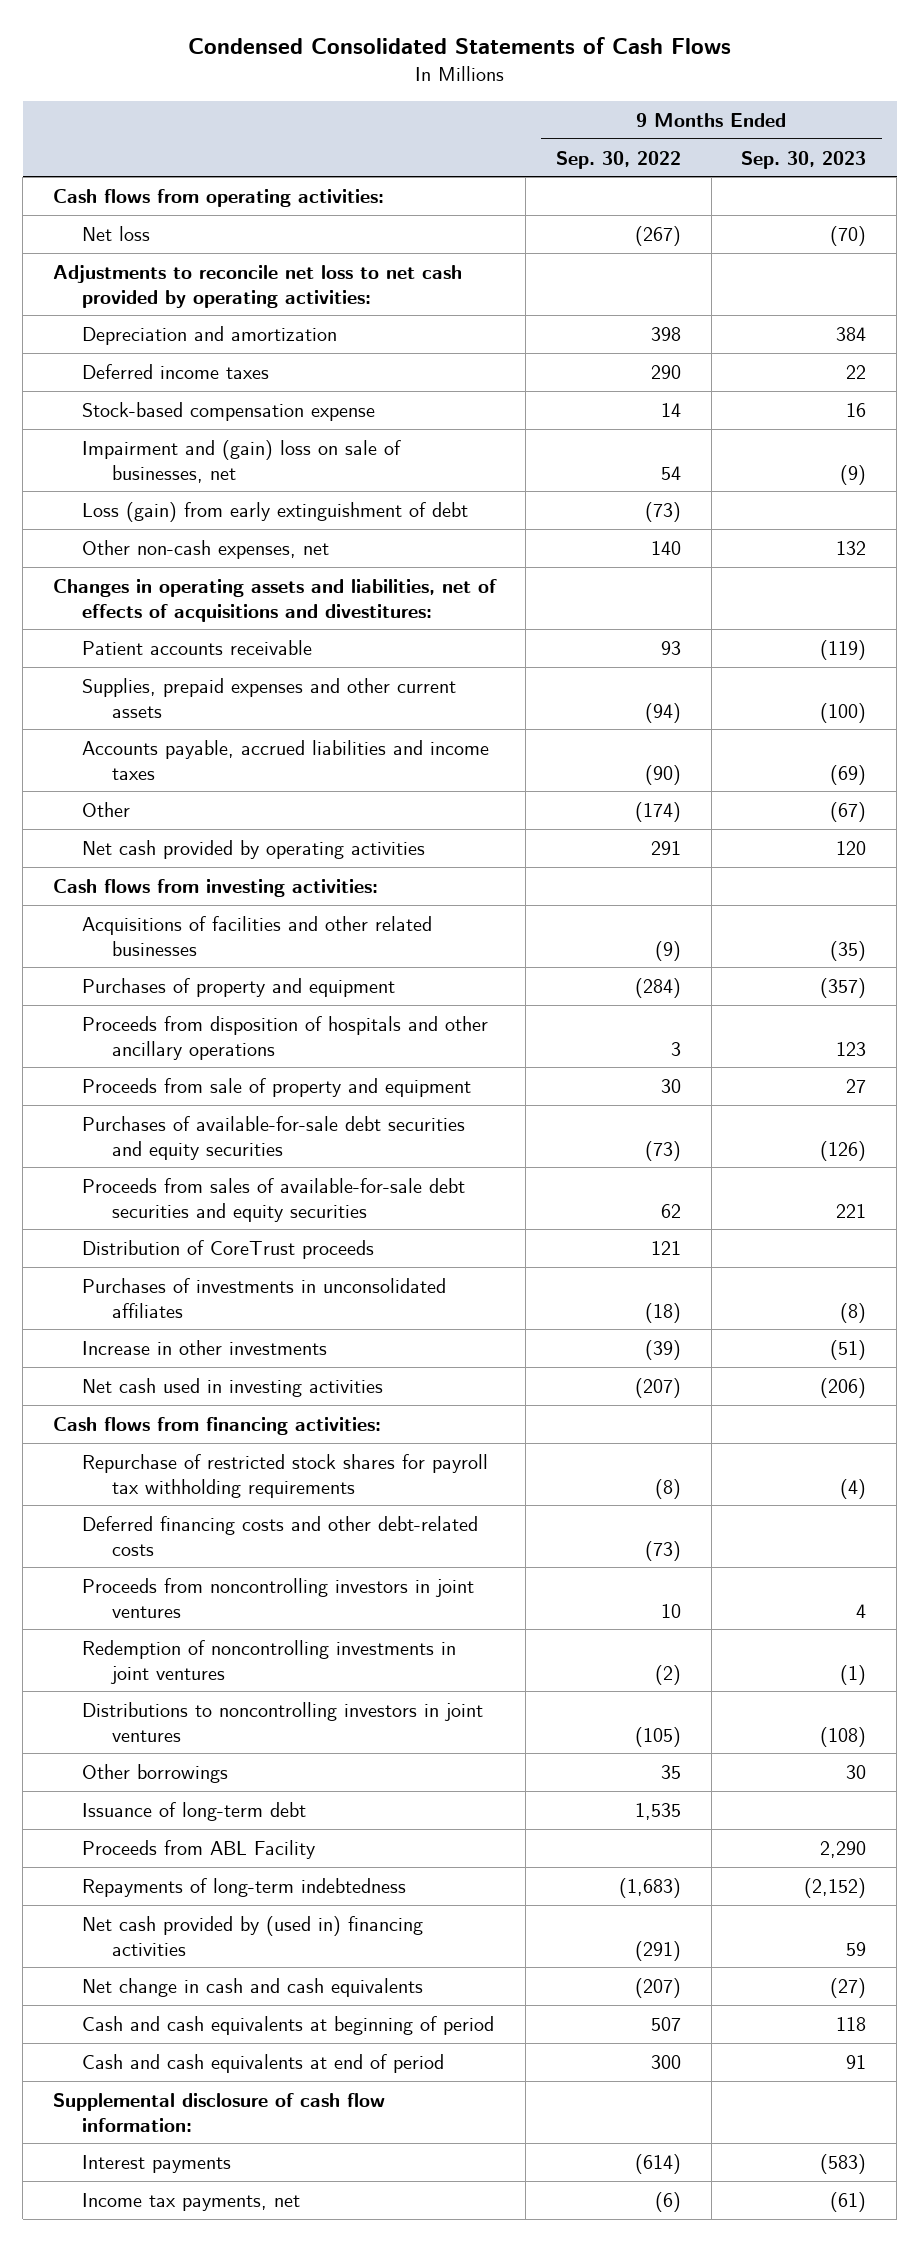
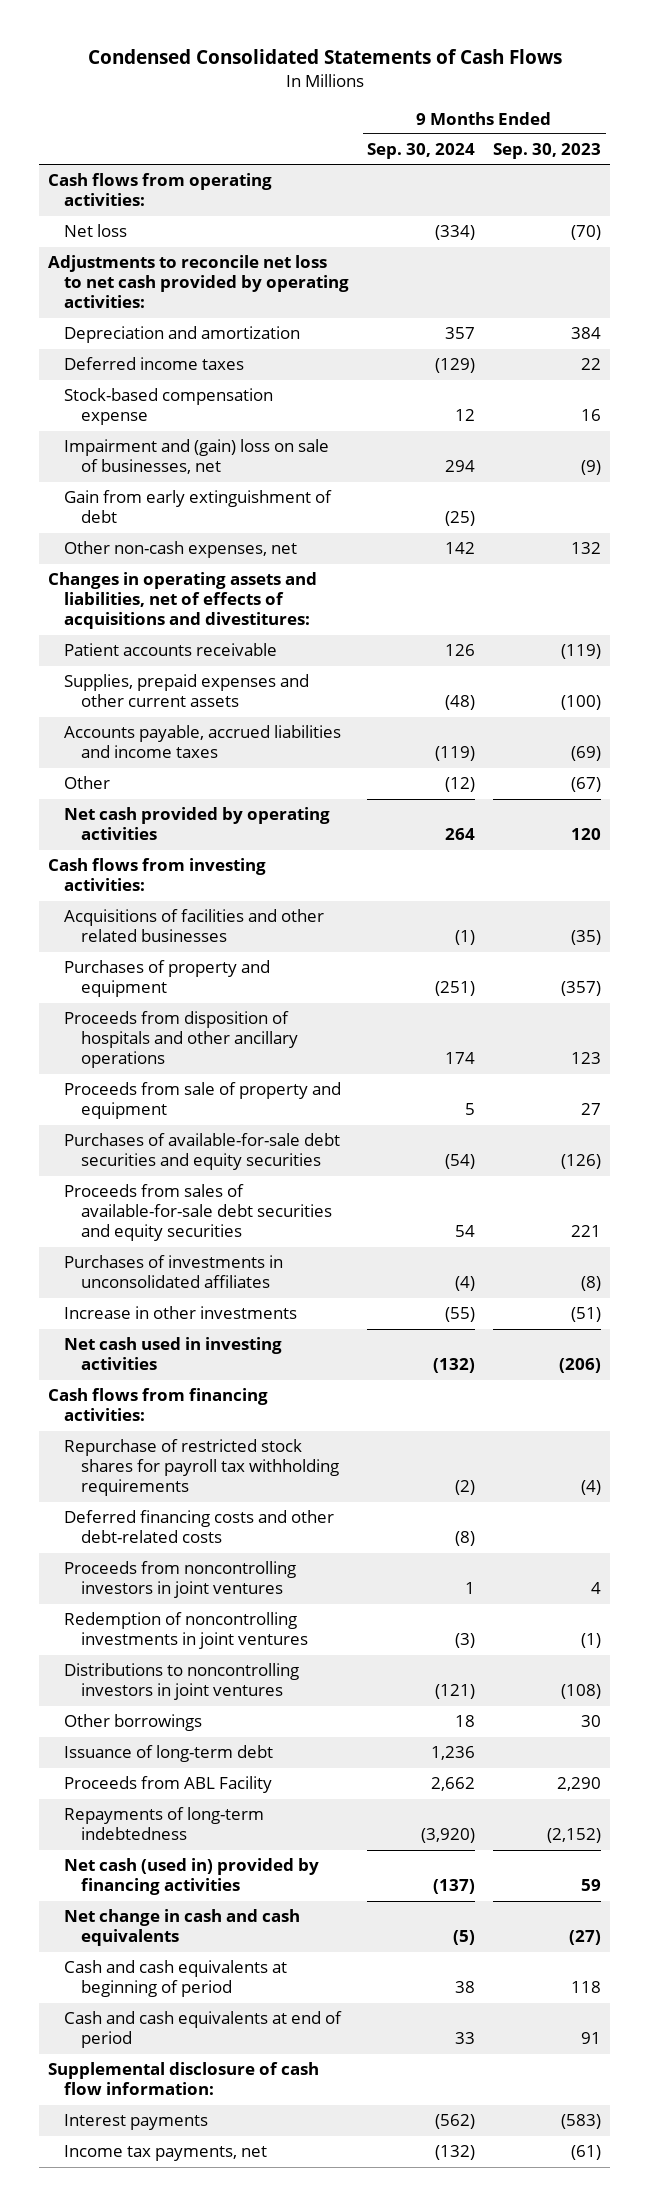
- | 9 Months Ended Sep. 30, 2022 | 9 Months Ended Sep. 30, 2023
+ | 9 Months Ended Sep. 30, 2024 | 9 Months Ended Sep. 30, 2023
- Loss (gain) from early extinguishment of debt | (73) |
+ Gain from early extinguishment of debt | (25) |
- Distribution of CoreTrust proceeds | 121 |
- Net cash provided by (used in) financing activities | (291) | 59
+ Net cash (used in) provided by financing activities | (137) | 59

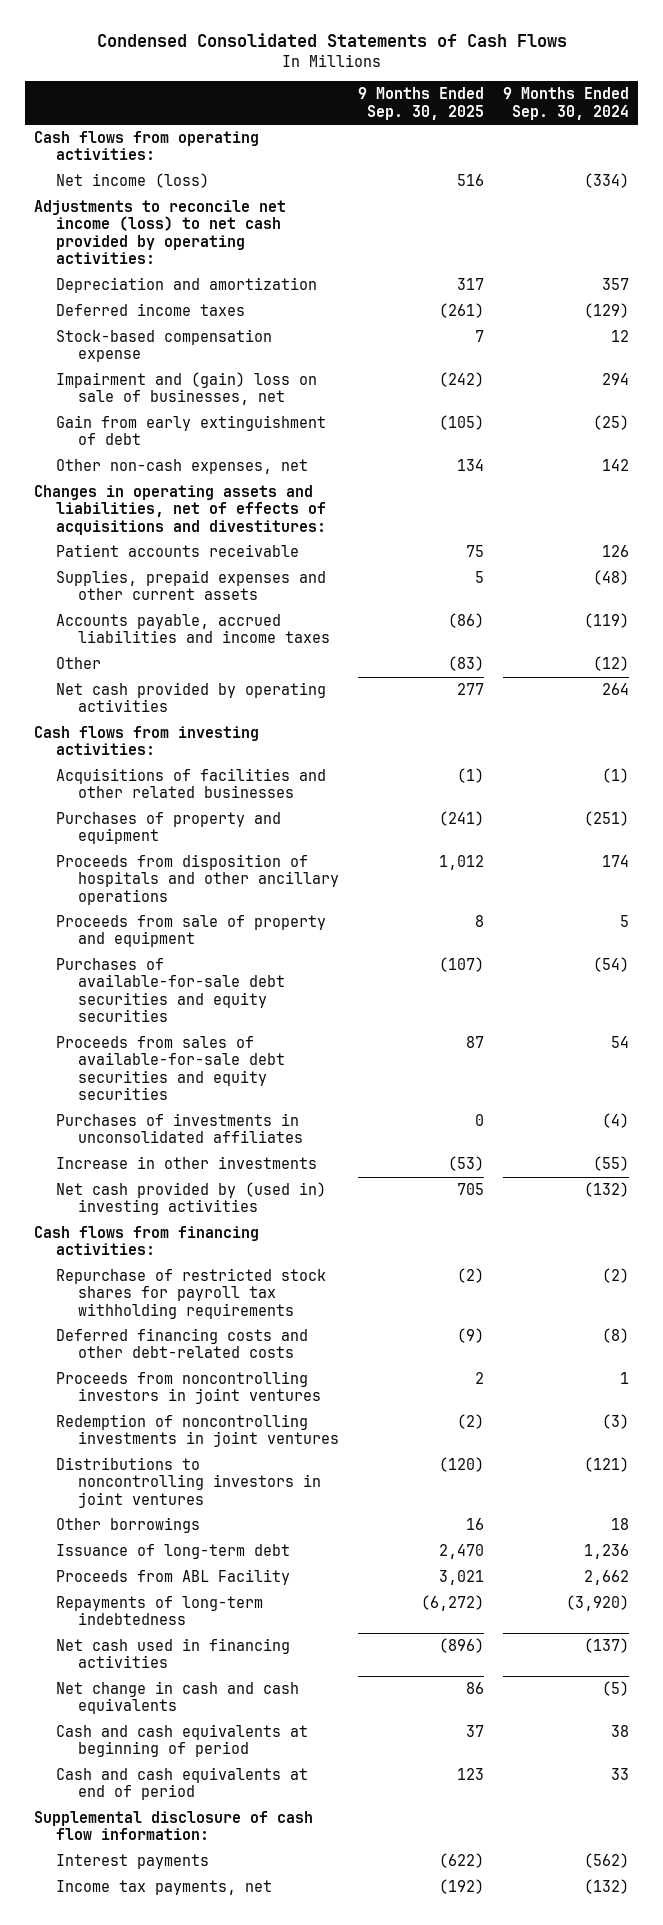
- | 9 Months Ended Sep. 30, 2024 | 9 Months Ended Sep. 30, 2023
+ | 9 Months Ended Sep. 30, 2025 | 9 Months Ended Sep. 30, 2024
- Net loss | (334) | (70)
- Adjustments to reconcile net loss to net cash provided by operating activities:
+ Net income (loss) | 516 | (334)
+ Adjustments to reconcile net income (loss) to net cash provided by operating activities:
- Net cash used in investing activities | (132) | (206)
+ Net cash provided by (used in) investing activities | 705 | (132)
- Net cash (used in) provided by financing activities | (137) | 59
+ Net cash used in financing activities | (896) | (137)

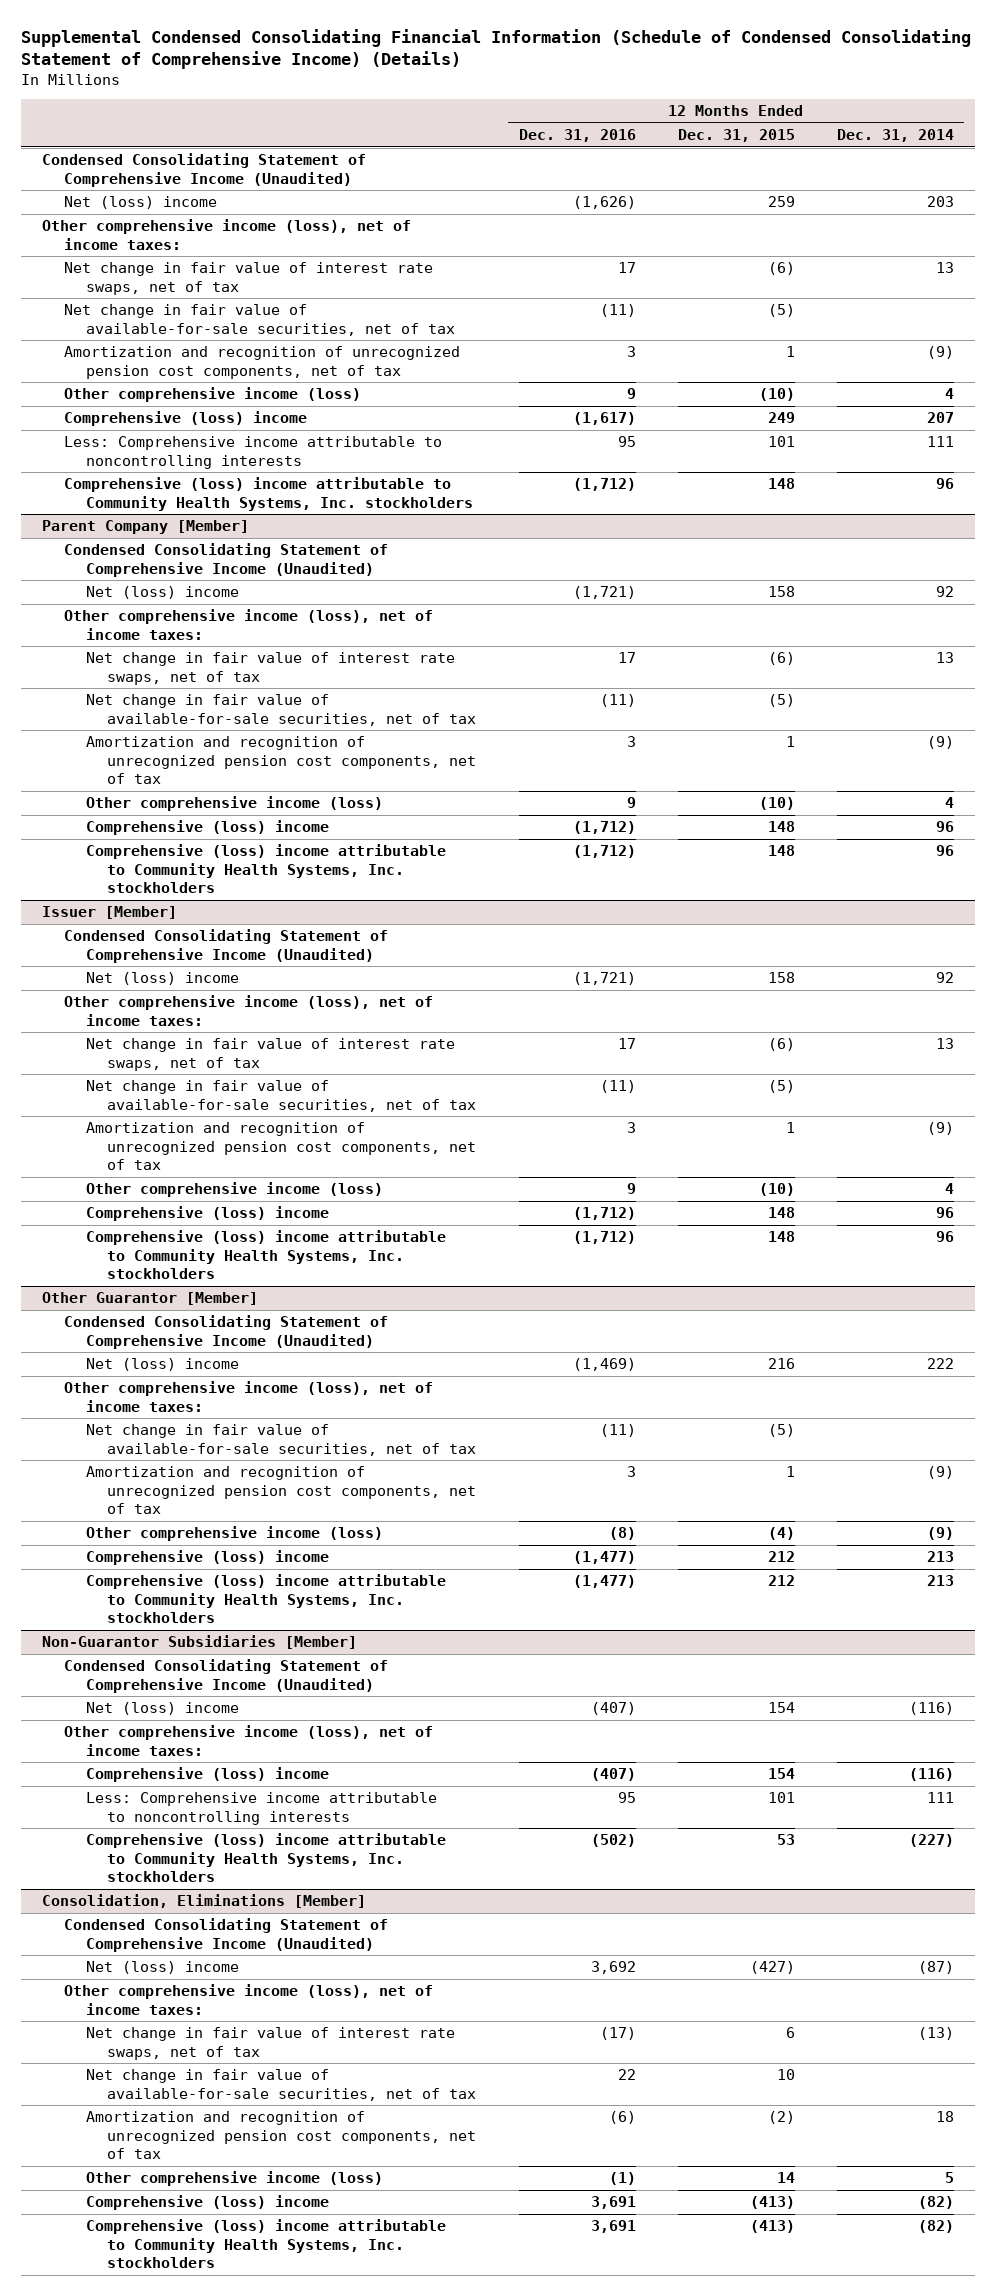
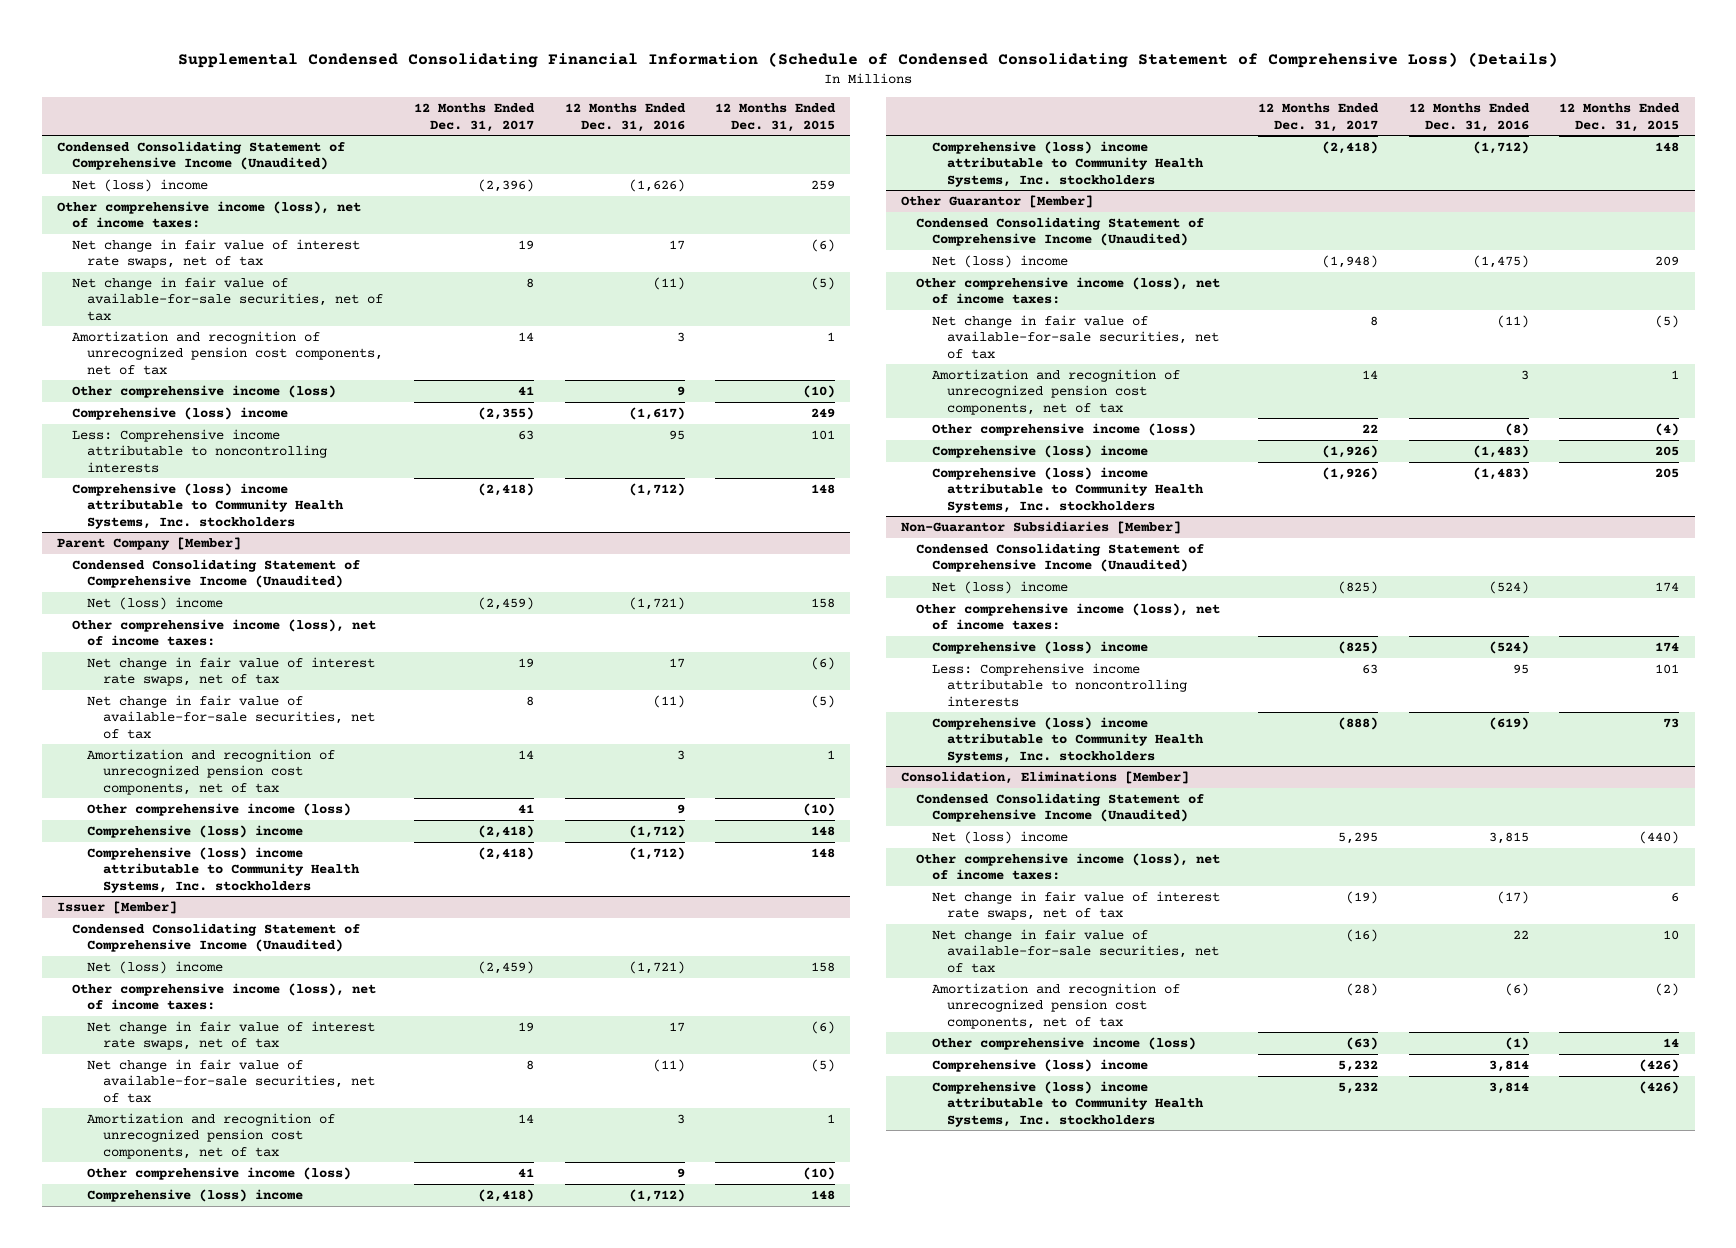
- Supplemental Condensed Consolidating Financial Information (Schedule of Condensed Consolidating Statement of Comprehensive Income) (Details)
+ Supplemental Condensed Consolidating Financial Information (Schedule of Condensed Consolidating Statement of Comprehensive Loss) (Details)
- | 12 Months Ended Dec. 31, 2016 | 12 Months Ended Dec. 31, 2015 | 12 Months Ended Dec. 31, 2014
+ | 12 Months Ended Dec. 31, 2017 | 12 Months Ended Dec. 31, 2016 | 12 Months Ended Dec. 31, 2015
@ Other Guarantor [Member]
- Net (loss) income | (1,469) | 216 | 222
+ Net (loss) income | (1,948) | (1,475) | 209
- Comprehensive (loss) income | (1,477) | 212 | 213
- Comprehensive (loss) income attributable to Community Health Systems, Inc. stockholders | (1,477) | 212 | 213
+ Comprehensive (loss) income | (1,926) | (1,483) | 205
+ Comprehensive (loss) income attributable to Community Health Systems, Inc. stockholders | (1,926) | (1,483) | 205
@ Non-Guarantor Subsidiaries [Member]
- Net (loss) income | (407) | 154 | (116)
+ Net (loss) income | (825) | (524) | 174
- Comprehensive (loss) income | (407) | 154 | (116)
+ Comprehensive (loss) income | (825) | (524) | 174
- Comprehensive (loss) income attributable to Community Health Systems, Inc. stockholders | (502) | 53 | (227)
+ Comprehensive (loss) income attributable to Community Health Systems, Inc. stockholders | (888) | (619) | 73
@ Consolidation, Eliminations [Member]
- Net (loss) income | 3,692 | (427) | (87)
+ Net (loss) income | 5,295 | 3,815 | (440)
- Comprehensive (loss) income | 3,691 | (413) | (82)
- Comprehensive (loss) income attributable to Community Health Systems, Inc. stockholders | 3,691 | (413) | (82)
+ Comprehensive (loss) income | 5,232 | 3,814 | (426)
+ Comprehensive (loss) income attributable to Community Health Systems, Inc. stockholders | 5,232 | 3,814 | (426)

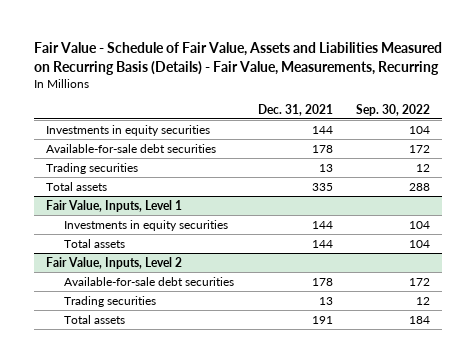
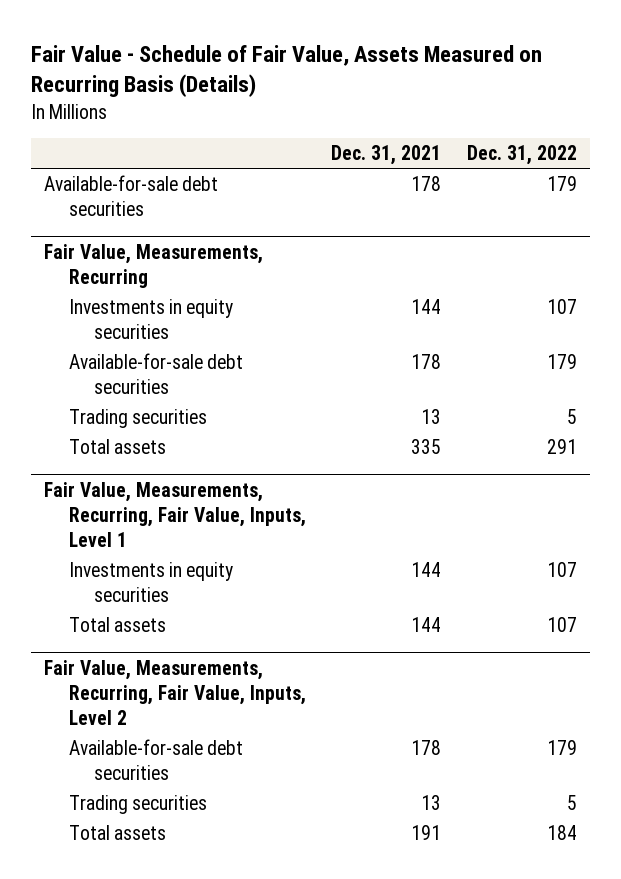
- Fair Value - Schedule of Fair Value, Assets and Liabilities Measured on Recurring Basis (Details) - Fair Value, Measurements, Recurring
+ Fair Value - Schedule of Fair Value, Assets Measured on Recurring Basis (Details)
- | Dec. 31, 2021 | Sep. 30, 2022
+ | Dec. 31, 2021 | Dec. 31, 2022
+ Available-for-sale debt securities | 178 | 179
+ Fair Value, Measurements, Recurring
- Fair Value, Inputs, Level 1
+ Fair Value, Measurements, Recurring, Fair Value, Inputs, Level 1
- Fair Value, Inputs, Level 2
+ Fair Value, Measurements, Recurring, Fair Value, Inputs, Level 2

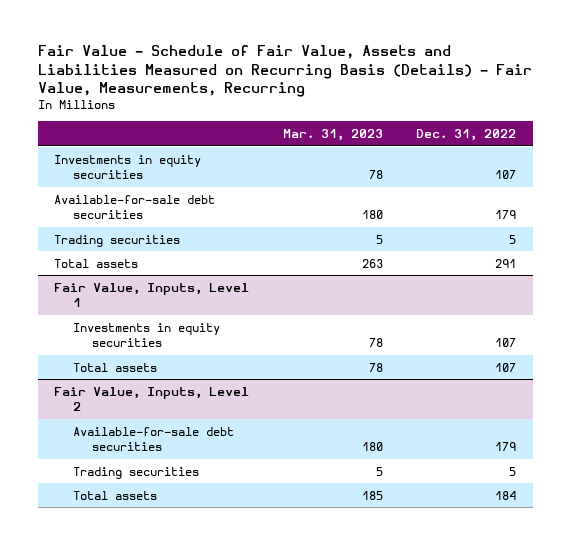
- Fair Value - Schedule of Fair Value, Assets Measured on Recurring Basis (Details)
+ Fair Value - Schedule of Fair Value, Assets and Liabilities Measured on Recurring Basis (Details) - Fair Value, Measurements, Recurring
- | Dec. 31, 2021 | Dec. 31, 2022
+ | Mar. 31, 2023 | Dec. 31, 2022
- Available-for-sale debt securities | 178 | 179
- Fair Value, Measurements, Recurring
- Fair Value, Measurements, Recurring, Fair Value, Inputs, Level 1
+ Fair Value, Inputs, Level 1
- Fair Value, Measurements, Recurring, Fair Value, Inputs, Level 2
+ Fair Value, Inputs, Level 2

